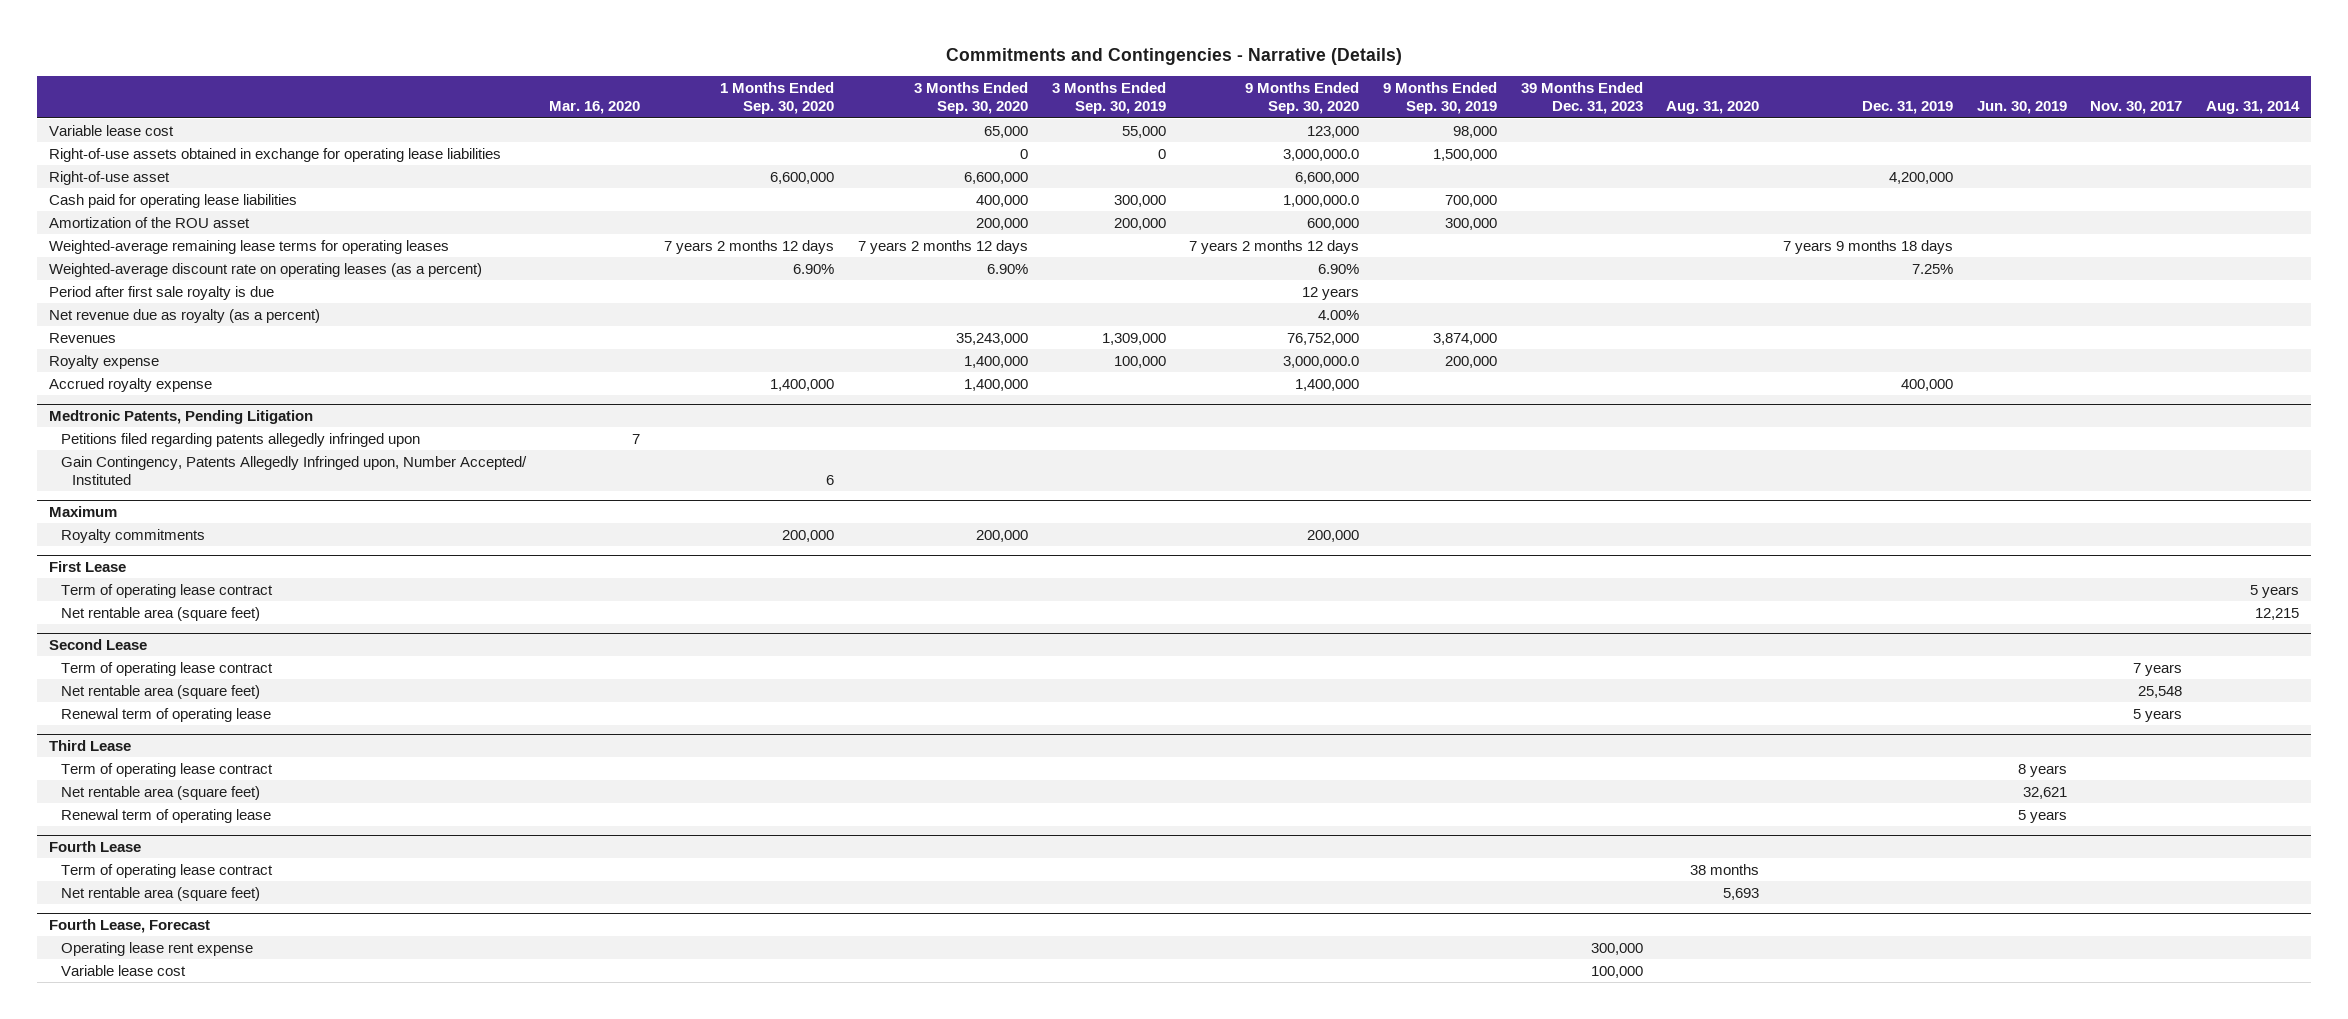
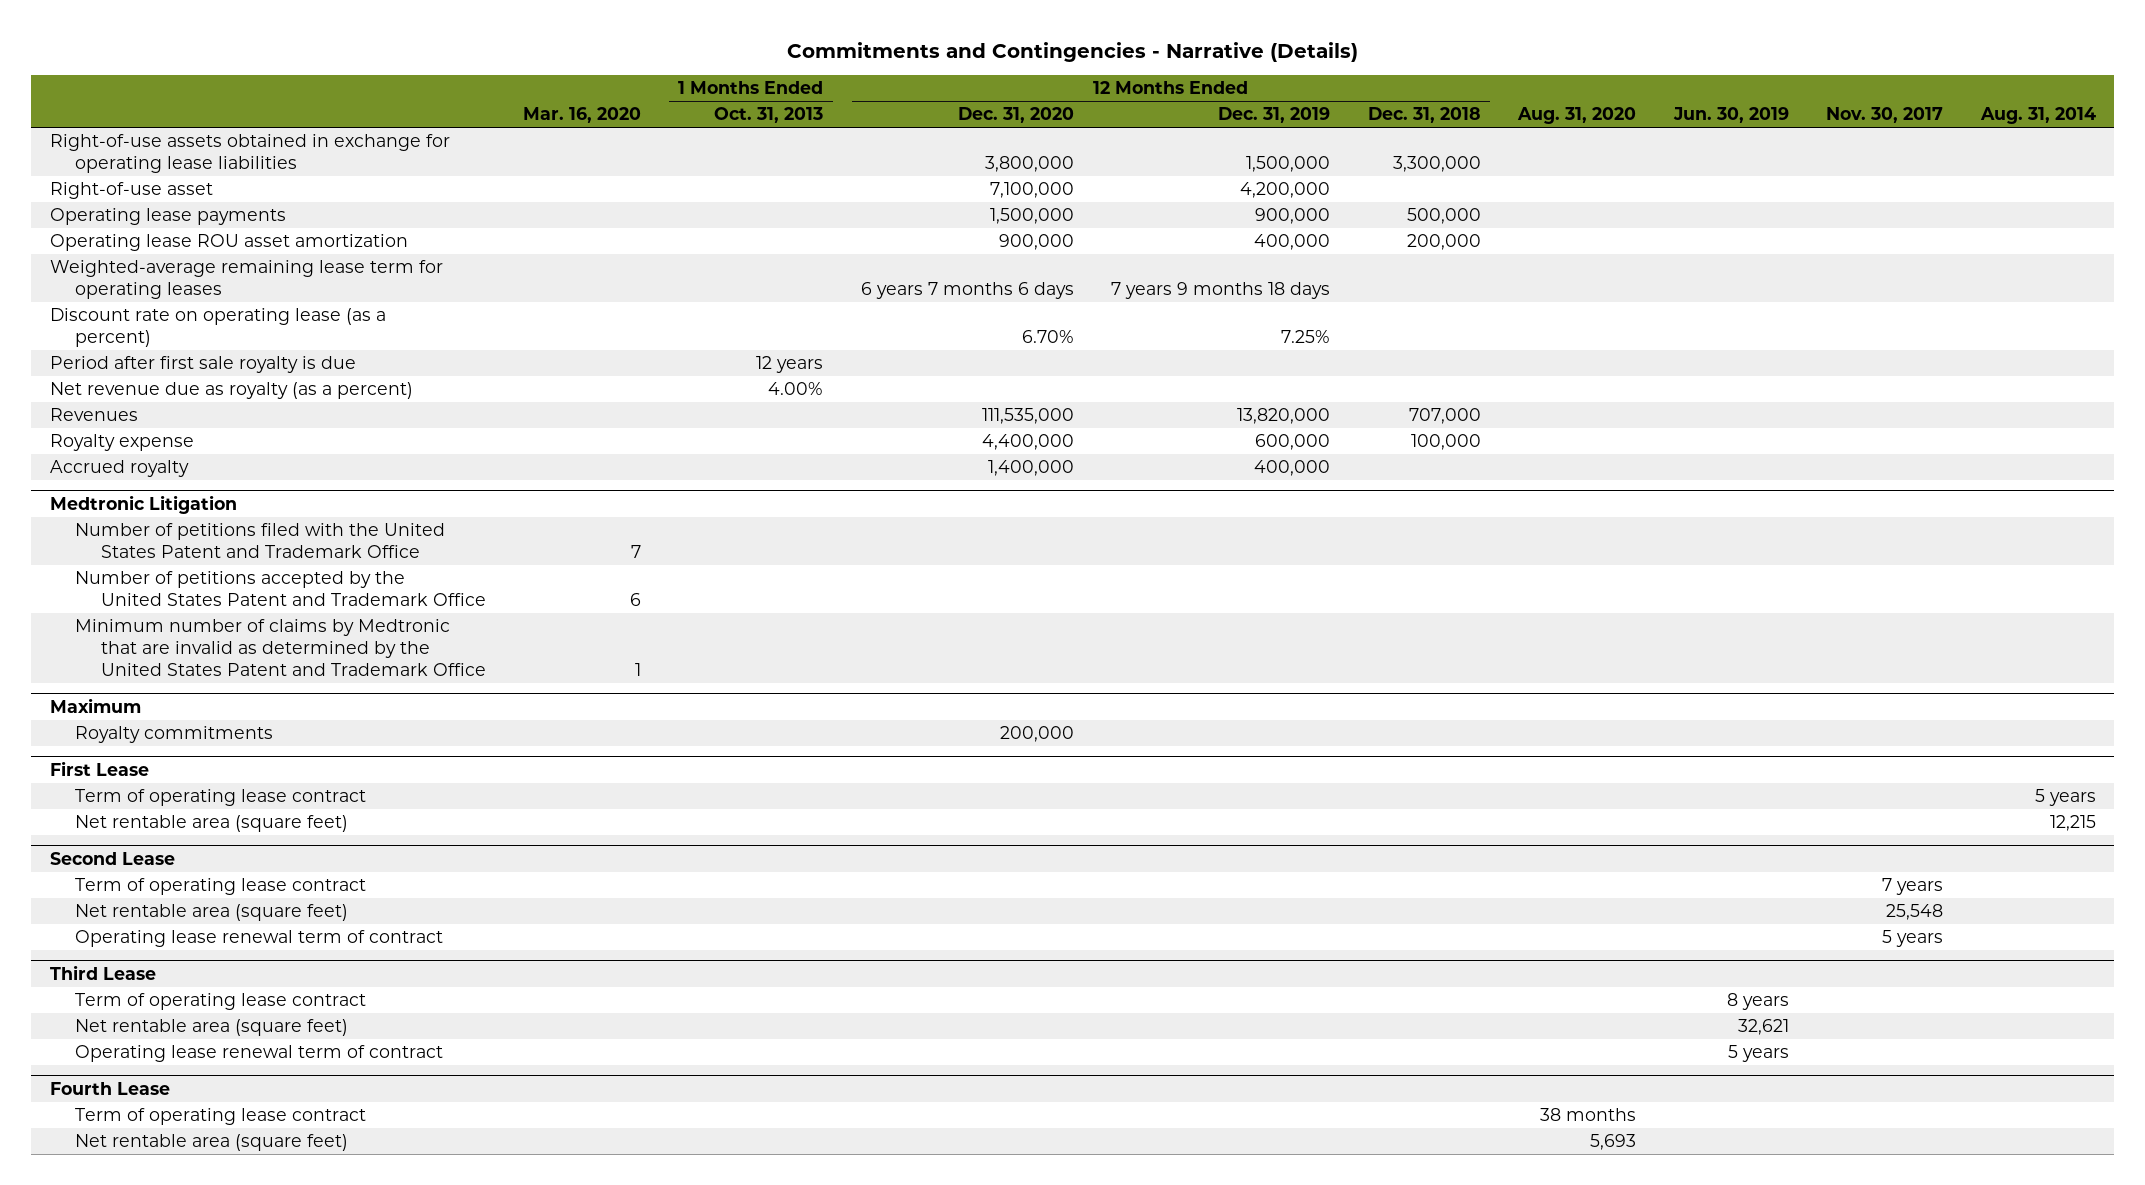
- | Mar. 16, 2020 | 1 Months Ended Sep. 30, 2020 | 3 Months Ended Sep. 30, 2020 | 3 Months Ended Sep. 30, 2019 | 9 Months Ended Sep. 30, 2020 | 9 Months Ended Sep. 30, 2019 | 39 Months Ended Dec. 31, 2023 | Aug. 31, 2020 | Dec. 31, 2019 | Jun. 30, 2019 | Nov. 30, 2017 | Aug. 31, 2014
+ | Mar. 16, 2020 | 1 Months Ended Oct. 31, 2013 | 12 Months Ended Dec. 31, 2020 | 12 Months Ended Dec. 31, 2019 | 12 Months Ended Dec. 31, 2018 | Aug. 31, 2020 | Jun. 30, 2019 | Nov. 30, 2017 | Aug. 31, 2014
- Variable lease cost | | | 65,000 | 55,000 | 123,000 | 98,000 | | | | | |
- Cash paid for operating lease liabilities | | | 400,000 | 300,000 | 1,000,000.0 | 700,000 | | | | | |
- Amortization of the ROU asset | | | 200,000 | 200,000 | 600,000 | 300,000 | | | | | |
- Weighted-average remaining lease terms for operating leases | | 7 years 2 months 12 days | 7 years 2 months 12 days | | 7 years 2 months 12 days | | | | 7 years 9 months 18 days | | |
- Weighted-average discount rate on operating leases (as a percent) | | 6.90% | 6.90% | | 6.90% | | | | 7.25% | | |
+ Operating lease payments | | | 1,500,000 | 900,000 | 500,000 | | | |
+ Operating lease ROU asset amortization | | | 900,000 | 400,000 | 200,000 | | | |
+ Weighted-average remaining lease term for operating leases | | | 6 years 7 months 6 days | 7 years 9 months 18 days | | | | |
+ Discount rate on operating lease (as a percent) | | | 6.70% | 7.25% | | | | |
- Accrued royalty expense | | 1,400,000 | 1,400,000 | | 1,400,000 | | | | 400,000 | | |
- Medtronic Patents, Pending Litigation
- Petitions filed regarding patents allegedly infringed upon | 7 | | | | | | | | | | |
- Gain Contingency, Patents Allegedly Infringed upon, Number Accepted/ Instituted | | 6 | | | | | | | | | |
+ Accrued royalty | | | 1,400,000 | 400,000 | | | | |
+ Medtronic Litigation
+ Number of petitions filed with the United States Patent and Trademark Office | 7 | | | | | | | |
+ Number of petitions accepted by the United States Patent and Trademark Office | 6 | | | | | | | |
+ Minimum number of claims by Medtronic that are invalid as determined by the United States Patent and Trademark Office | 1 | | | | | | | |
@ Second Lease
- Renewal term of operating lease | | | | | | | | | | | 5 years |
+ Operating lease renewal term of contract | | | | | | | | 5 years |
@ Third Lease
- Renewal term of operating lease | | | | | | | | | | 5 years | |
+ Operating lease renewal term of contract | | | | | | | 5 years | |
- Fourth Lease, Forecast
- Operating lease rent expense | | | | | | | 300,000 | | | | |
- Variable lease cost | | | | | | | 100,000 | | | | |

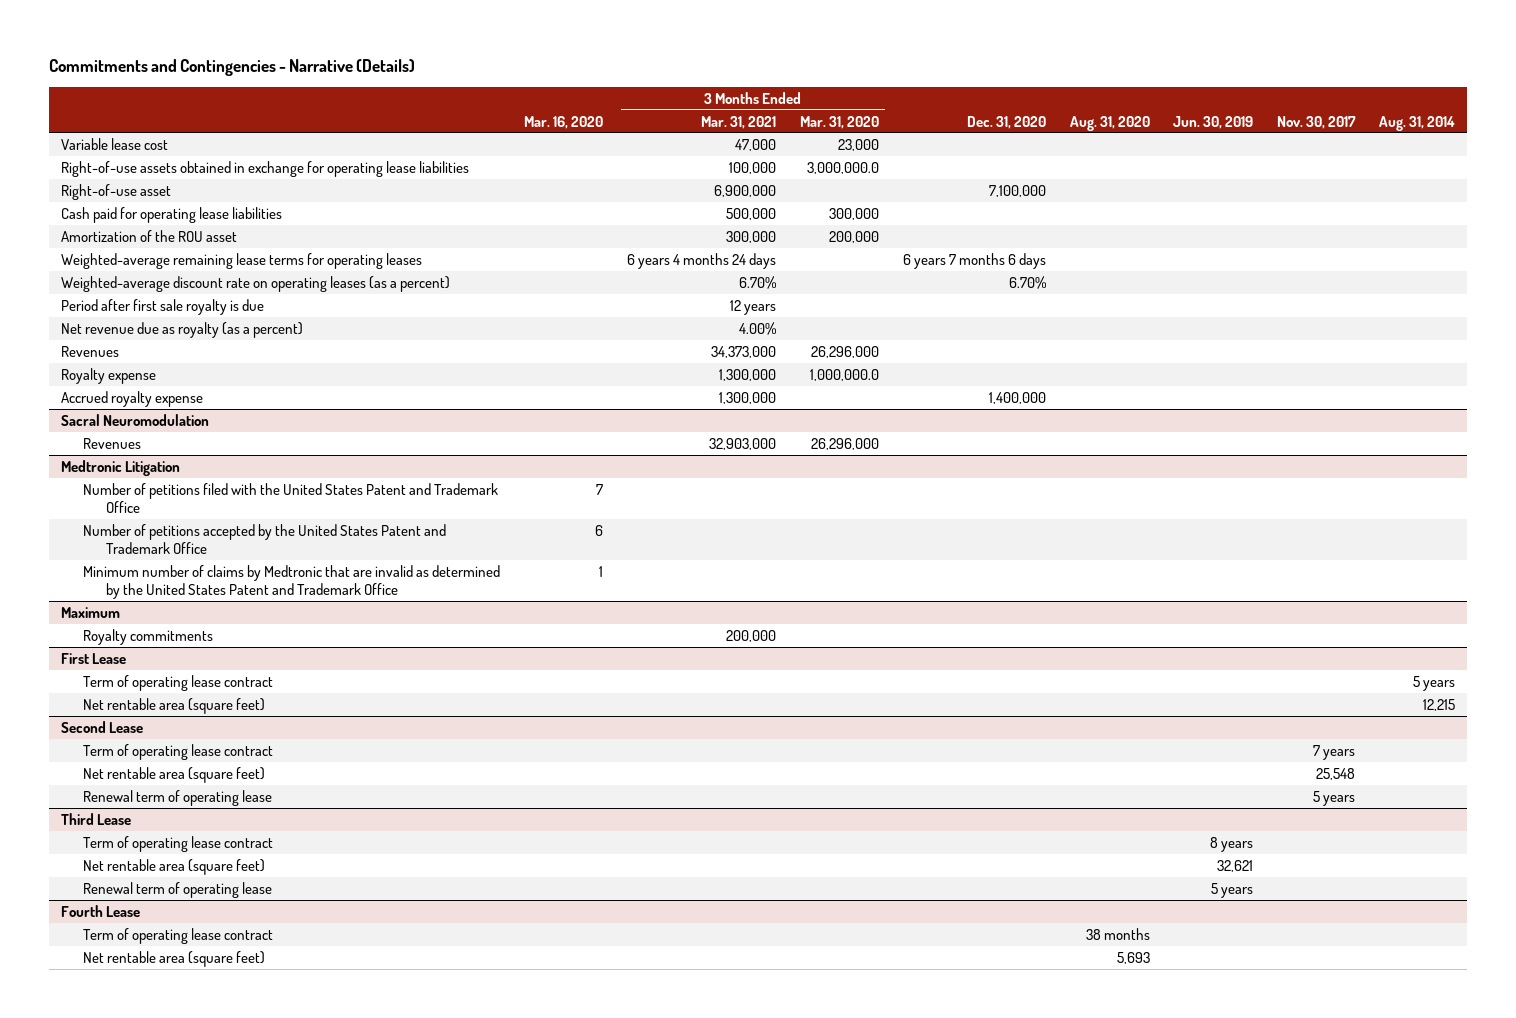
- | Mar. 16, 2020 | 1 Months Ended Oct. 31, 2013 | 12 Months Ended Dec. 31, 2020 | 12 Months Ended Dec. 31, 2019 | 12 Months Ended Dec. 31, 2018 | Aug. 31, 2020 | Jun. 30, 2019 | Nov. 30, 2017 | Aug. 31, 2014
+ | Mar. 16, 2020 | 3 Months Ended Mar. 31, 2021 | 3 Months Ended Mar. 31, 2020 | Dec. 31, 2020 | Aug. 31, 2020 | Jun. 30, 2019 | Nov. 30, 2017 | Aug. 31, 2014
+ Variable lease cost | | 47,000 | 23,000 | | | | |
- Operating lease payments | | | 1,500,000 | 900,000 | 500,000 | | | |
- Operating lease ROU asset amortization | | | 900,000 | 400,000 | 200,000 | | | |
- Weighted-average remaining lease term for operating leases | | | 6 years 7 months 6 days | 7 years 9 months 18 days | | | | |
- Discount rate on operating lease (as a percent) | | | 6.70% | 7.25% | | | | |
+ Cash paid for operating lease liabilities | | 500,000 | 300,000 | | | | |
+ Amortization of the ROU asset | | 300,000 | 200,000 | | | | |
+ Weighted-average remaining lease terms for operating leases | | 6 years 4 months 24 days | | 6 years 7 months 6 days | | | |
+ Weighted-average discount rate on operating leases (as a percent) | | 6.70% | | 6.70% | | | |
- Accrued royalty | | | 1,400,000 | 400,000 | | | | |
+ Accrued royalty expense | | 1,300,000 | | 1,400,000 | | | |
+ Sacral Neuromodulation
+ Revenues | | 32,903,000 | 26,296,000 | | | | |
@ Second Lease
- Operating lease renewal term of contract | | | | | | | | 5 years |
+ Renewal term of operating lease | | | | | | | 5 years |
@ Third Lease
- Operating lease renewal term of contract | | | | | | | 5 years | |
+ Renewal term of operating lease | | | | | | 5 years | |

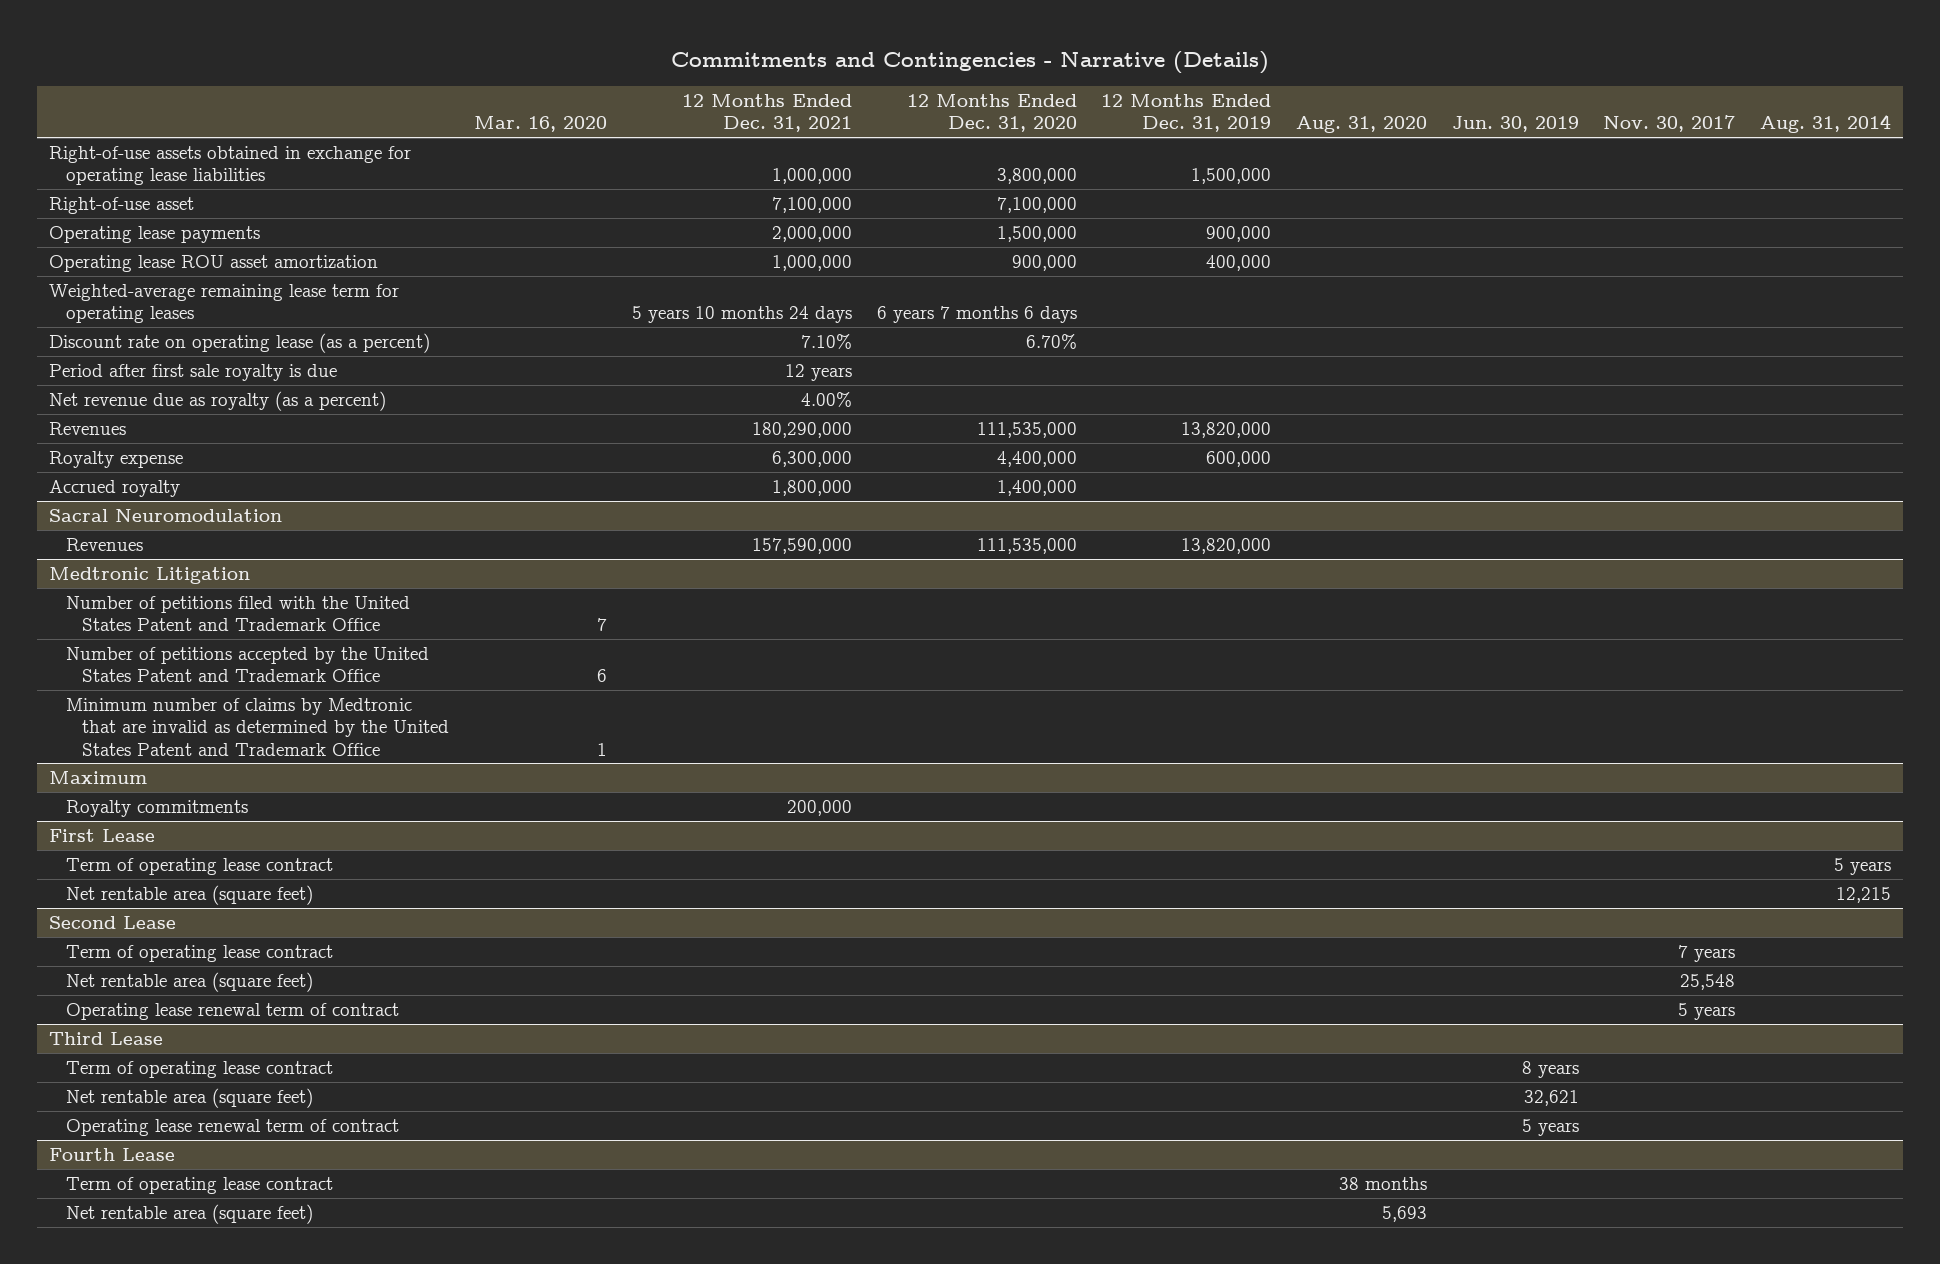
- | Mar. 16, 2020 | 3 Months Ended Mar. 31, 2021 | 3 Months Ended Mar. 31, 2020 | Dec. 31, 2020 | Aug. 31, 2020 | Jun. 30, 2019 | Nov. 30, 2017 | Aug. 31, 2014
+ | Mar. 16, 2020 | 12 Months Ended Dec. 31, 2021 | 12 Months Ended Dec. 31, 2020 | 12 Months Ended Dec. 31, 2019 | Aug. 31, 2020 | Jun. 30, 2019 | Nov. 30, 2017 | Aug. 31, 2014
- Variable lease cost | | 47,000 | 23,000 | | | | |
- Cash paid for operating lease liabilities | | 500,000 | 300,000 | | | | |
- Amortization of the ROU asset | | 300,000 | 200,000 | | | | |
- Weighted-average remaining lease terms for operating leases | | 6 years 4 months 24 days | | 6 years 7 months 6 days | | | |
- Weighted-average discount rate on operating leases (as a percent) | | 6.70% | | 6.70% | | | |
+ Operating lease payments | | 2,000,000 | 1,500,000 | 900,000 | | | |
+ Operating lease ROU asset amortization | | 1,000,000 | 900,000 | 400,000 | | | |
+ Weighted-average remaining lease term for operating leases | | 5 years 10 months 24 days | 6 years 7 months 6 days | | | | |
+ Discount rate on operating lease (as a percent) | | 7.10% | 6.70% | | | | |
- Accrued royalty expense | | 1,300,000 | | 1,400,000 | | | |
+ Accrued royalty | | 1,800,000 | 1,400,000 | | | | |
@ Second Lease
- Renewal term of operating lease | | | | | | | 5 years |
+ Operating lease renewal term of contract | | | | | | | 5 years |
@ Third Lease
- Renewal term of operating lease | | | | | | 5 years | |
+ Operating lease renewal term of contract | | | | | | 5 years | |

